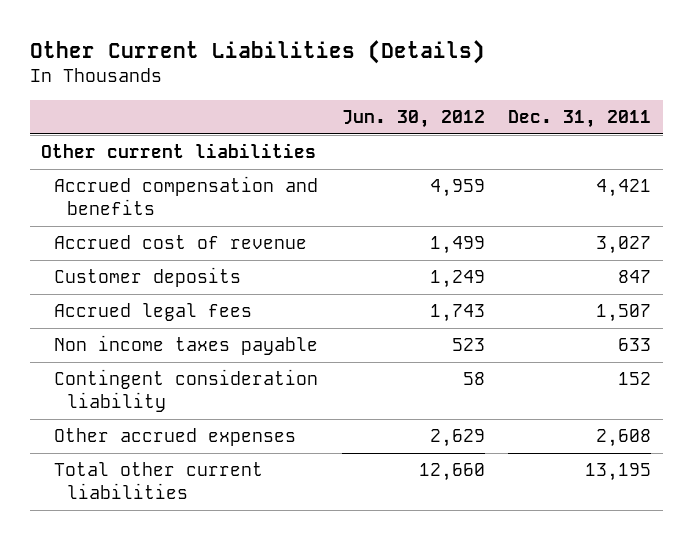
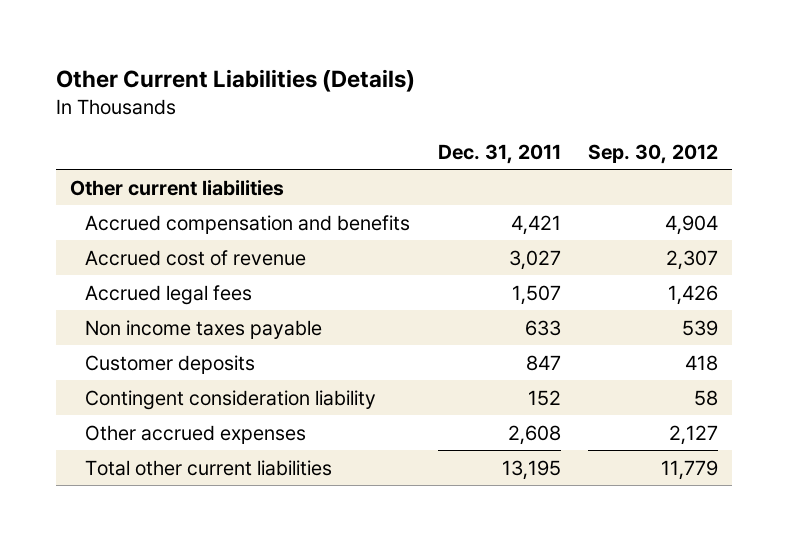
- | Jun. 30, 2012 | Dec. 31, 2011
+ | Dec. 31, 2011 | Sep. 30, 2012
moved down: Customer deposits | 847 | 418

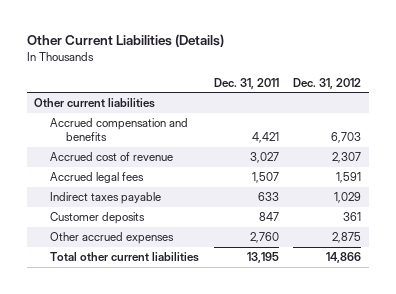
- | Dec. 31, 2011 | Sep. 30, 2012
+ | Dec. 31, 2011 | Dec. 31, 2012
- Non income taxes payable | 633 | 539
+ Indirect taxes payable | 633 | 1,029
- Contingent consideration liability | 152 | 58
- Other accrued expenses | 2,608 | 2,127
+ Other accrued expenses | 2,760 | 2,875

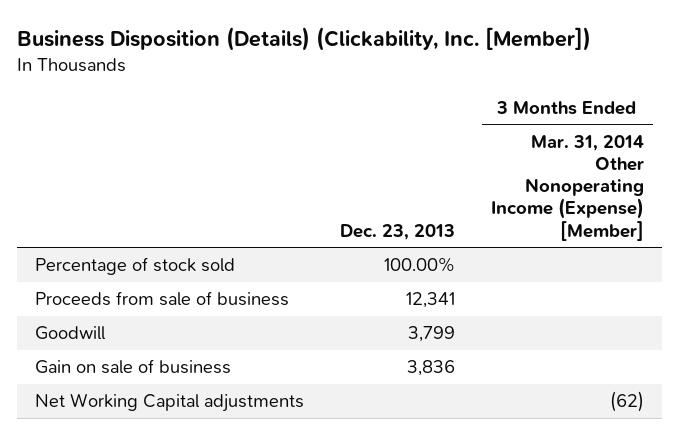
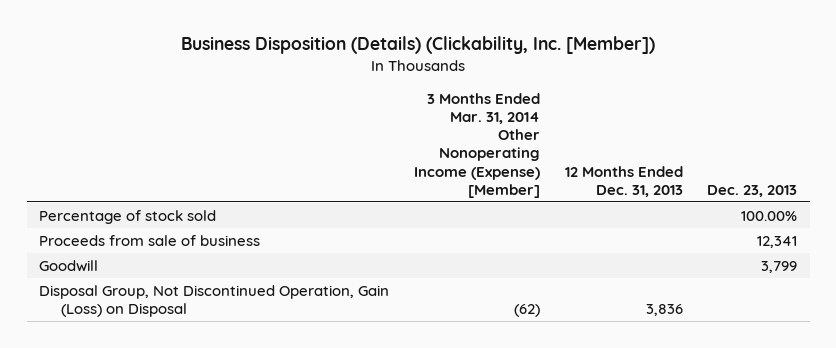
- | Dec. 23, 2013 | 3 Months Ended Mar. 31, 2014 Other Nonoperating Income (Expense) [Member]
+ | 3 Months Ended Mar. 31, 2014 Other Nonoperating Income (Expense) [Member] | 12 Months Ended Dec. 31, 2013 | Dec. 23, 2013
- Gain on sale of business | 3,836 |
- Net Working Capital adjustments | | (62)
+ Disposal Group, Not Discontinued Operation, Gain (Loss) on Disposal | (62) | 3,836 |

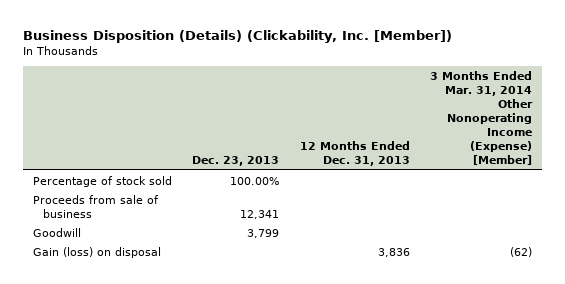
- | 3 Months Ended Mar. 31, 2014 Other Nonoperating Income (Expense) [Member] | 12 Months Ended Dec. 31, 2013 | Dec. 23, 2013
+ | Dec. 23, 2013 | 12 Months Ended Dec. 31, 2013 | 3 Months Ended Mar. 31, 2014 Other Nonoperating Income (Expense) [Member]
- Disposal Group, Not Discontinued Operation, Gain (Loss) on Disposal | (62) | 3,836 |
+ Gain (loss) on disposal | | 3,836 | (62)

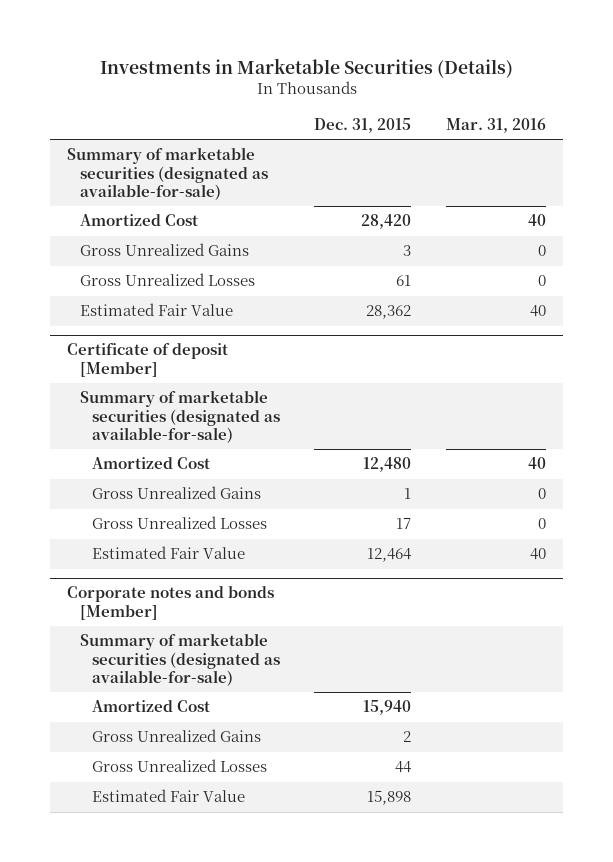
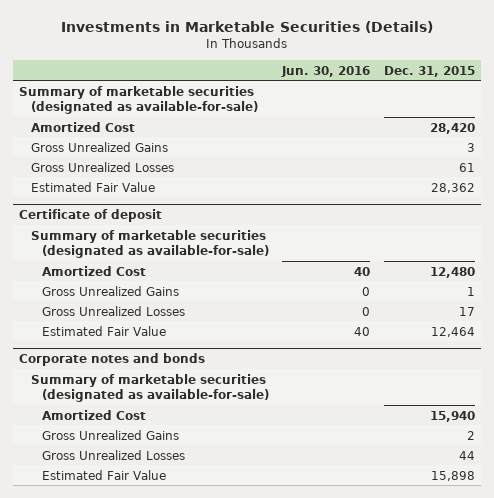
- | Dec. 31, 2015 | Mar. 31, 2016
+ | Jun. 30, 2016 | Dec. 31, 2015
- Certificate of deposit [Member]
+ Certificate of deposit
- Corporate notes and bonds [Member]
+ Corporate notes and bonds

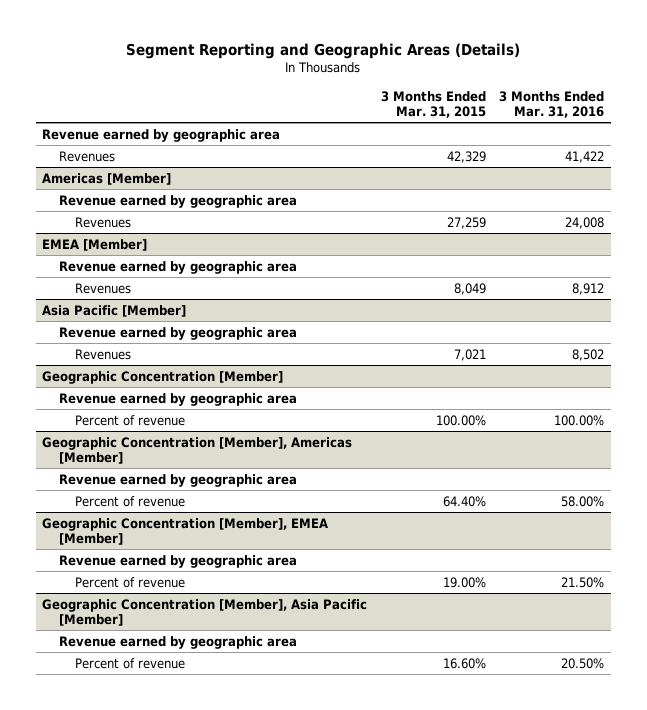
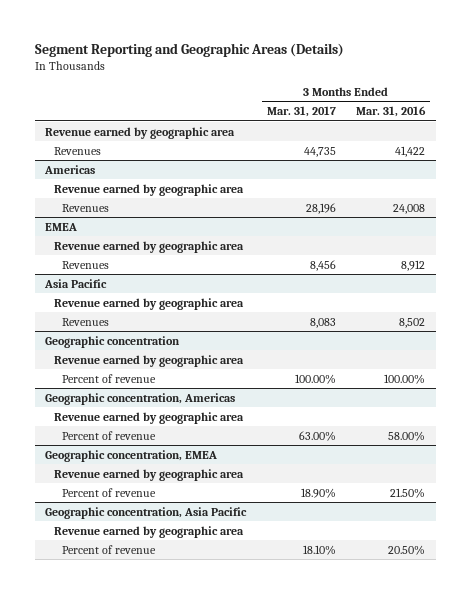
- | 3 Months Ended Mar. 31, 2015 | 3 Months Ended Mar. 31, 2016
+ | 3 Months Ended Mar. 31, 2017 | 3 Months Ended Mar. 31, 2016
- Americas [Member]
+ Americas
- EMEA [Member]
+ EMEA
- Asia Pacific [Member]
+ Asia Pacific
- Geographic Concentration [Member]
+ Geographic concentration
- Geographic Concentration [Member], Americas [Member]
+ Geographic concentration, Americas
- Geographic Concentration [Member], EMEA [Member]
+ Geographic concentration, EMEA
- Geographic Concentration [Member], Asia Pacific [Member]
+ Geographic concentration, Asia Pacific

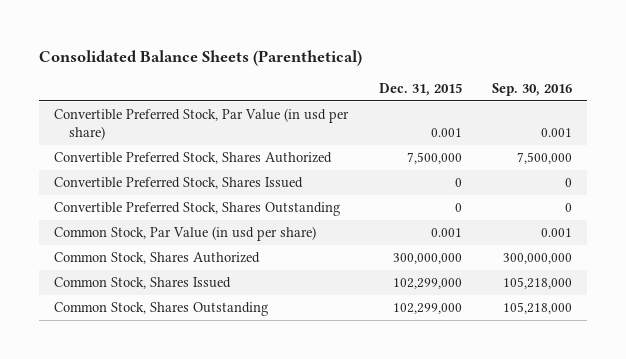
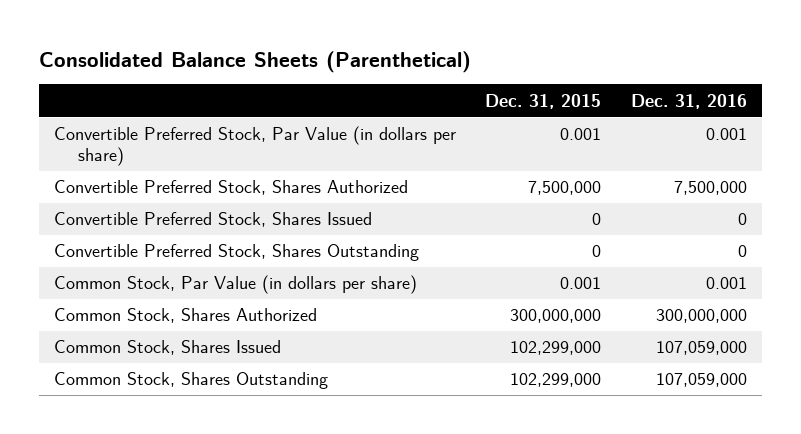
- | Dec. 31, 2015 | Sep. 30, 2016
+ | Dec. 31, 2015 | Dec. 31, 2016
- Convertible Preferred Stock, Par Value (in usd per share) | 0.001 | 0.001
+ Convertible Preferred Stock, Par Value (in dollars per share) | 0.001 | 0.001
- Common Stock, Par Value (in usd per share) | 0.001 | 0.001
+ Common Stock, Par Value (in dollars per share) | 0.001 | 0.001

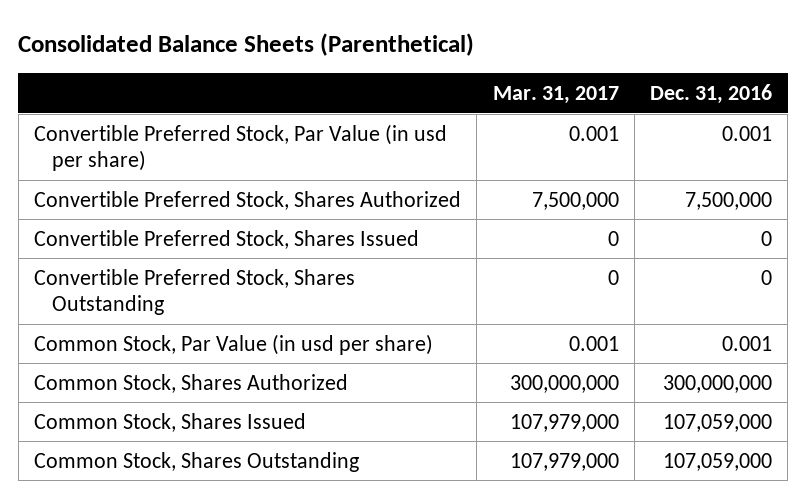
- | Dec. 31, 2015 | Dec. 31, 2016
+ | Mar. 31, 2017 | Dec. 31, 2016
- Convertible Preferred Stock, Par Value (in dollars per share) | 0.001 | 0.001
+ Convertible Preferred Stock, Par Value (in usd per share) | 0.001 | 0.001
- Common Stock, Par Value (in dollars per share) | 0.001 | 0.001
+ Common Stock, Par Value (in usd per share) | 0.001 | 0.001

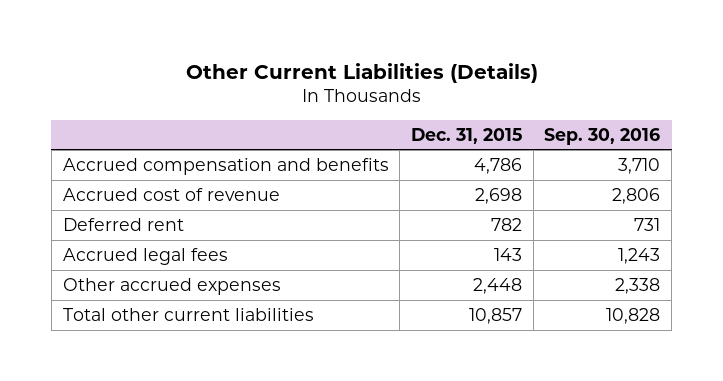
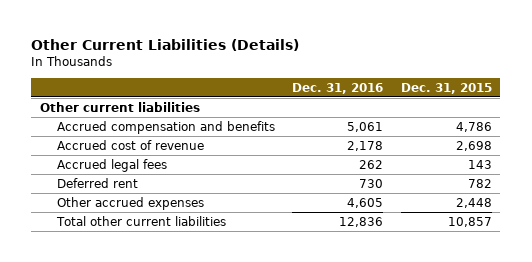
- | Dec. 31, 2015 | Sep. 30, 2016
+ | Dec. 31, 2016 | Dec. 31, 2015
+ Other current liabilities
moved down: Deferred rent | 730 | 782

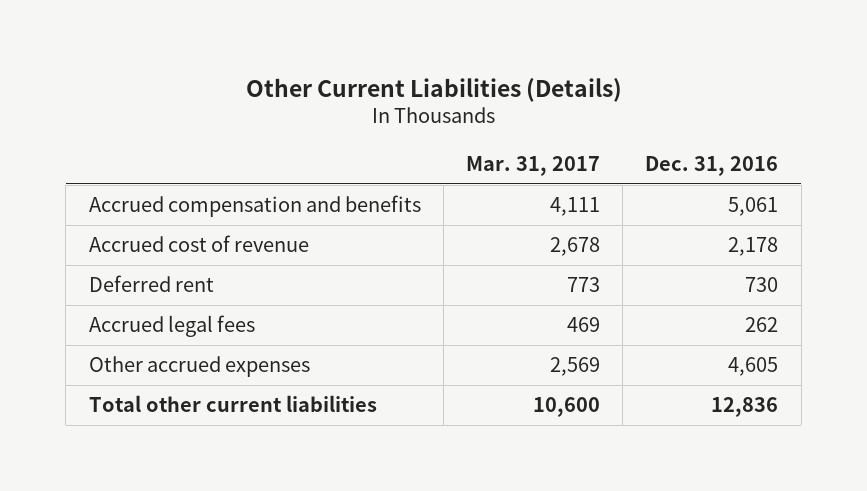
- | Dec. 31, 2016 | Dec. 31, 2015
+ | Mar. 31, 2017 | Dec. 31, 2016
- Other current liabilities
moved down: Accrued legal fees | 469 | 262

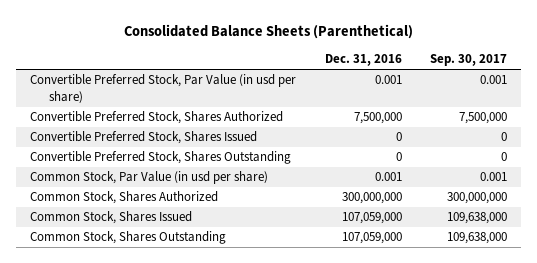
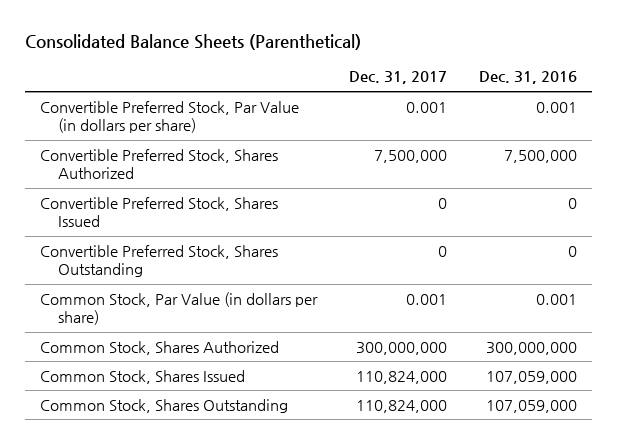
- | Dec. 31, 2016 | Sep. 30, 2017
+ | Dec. 31, 2017 | Dec. 31, 2016
- Convertible Preferred Stock, Par Value (in usd per share) | 0.001 | 0.001
+ Convertible Preferred Stock, Par Value (in dollars per share) | 0.001 | 0.001
- Common Stock, Par Value (in usd per share) | 0.001 | 0.001
+ Common Stock, Par Value (in dollars per share) | 0.001 | 0.001

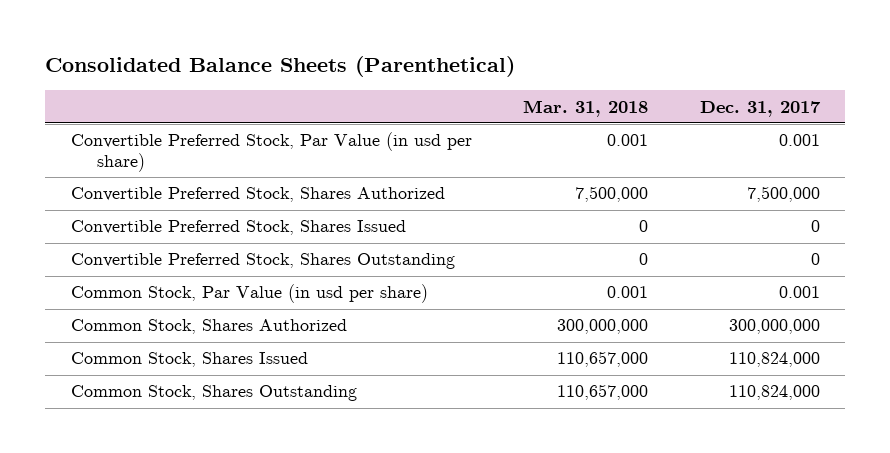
- | Dec. 31, 2017 | Dec. 31, 2016
+ | Mar. 31, 2018 | Dec. 31, 2017
- Convertible Preferred Stock, Par Value (in dollars per share) | 0.001 | 0.001
+ Convertible Preferred Stock, Par Value (in usd per share) | 0.001 | 0.001
- Common Stock, Par Value (in dollars per share) | 0.001 | 0.001
+ Common Stock, Par Value (in usd per share) | 0.001 | 0.001

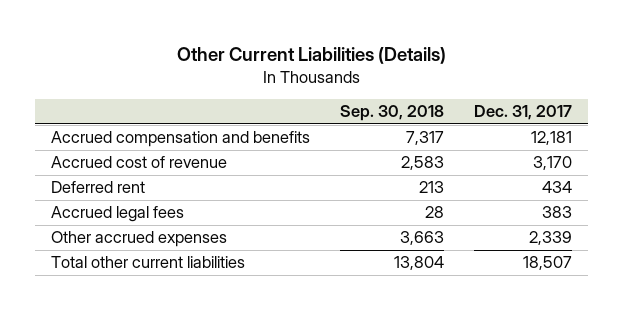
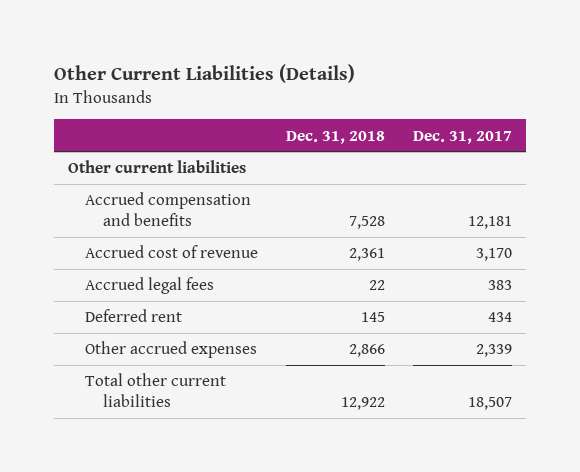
- | Sep. 30, 2018 | Dec. 31, 2017
+ | Dec. 31, 2018 | Dec. 31, 2017
+ Other current liabilities
moved down: Deferred rent | 145 | 434

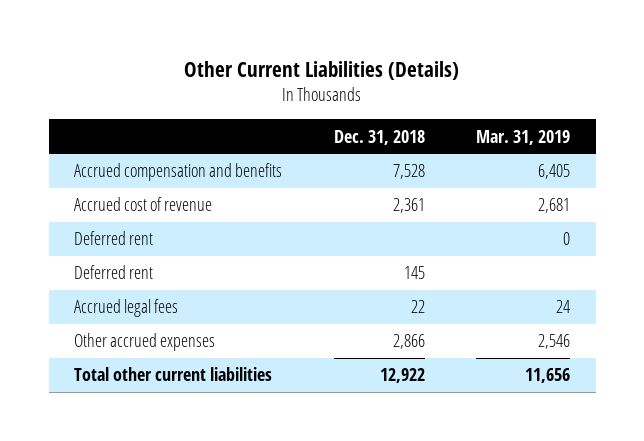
- | Dec. 31, 2018 | Dec. 31, 2017
+ | Dec. 31, 2018 | Mar. 31, 2019
- Other current liabilities
+ Deferred rent | | 0
moved down: Accrued legal fees | 22 | 24

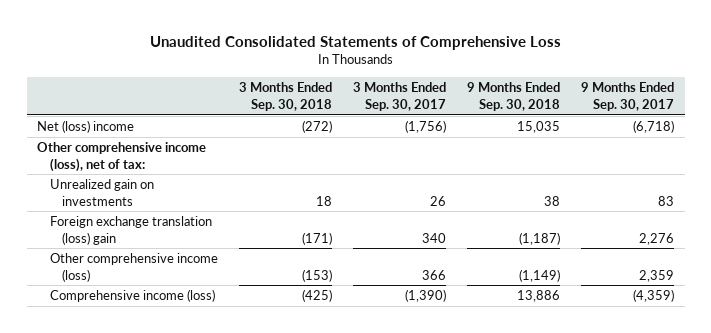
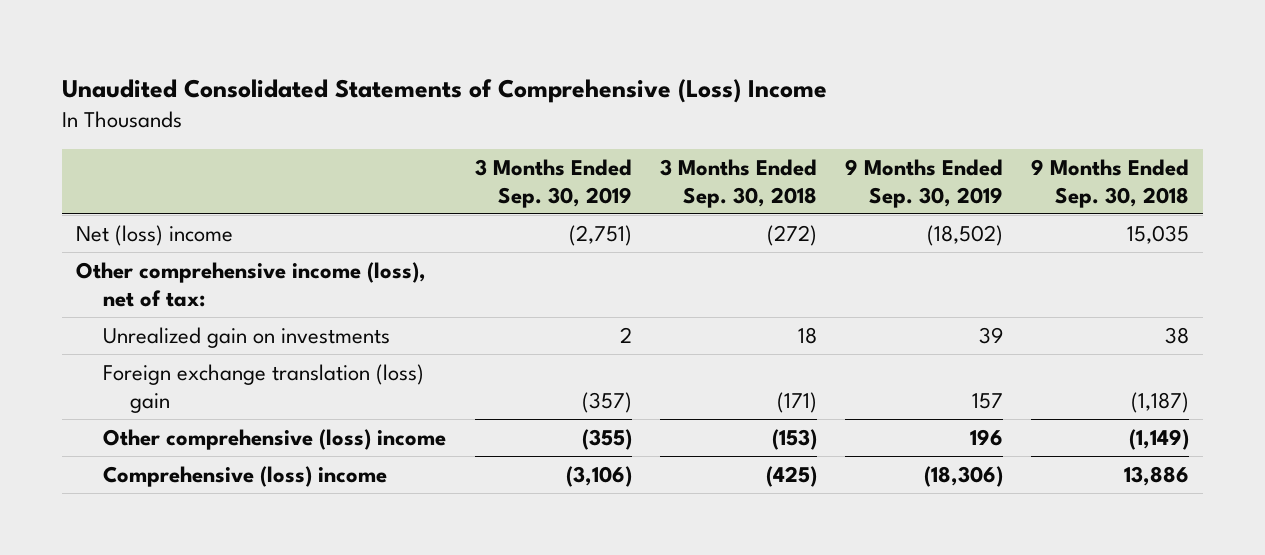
- Unaudited Consolidated Statements of Comprehensive Loss
+ Unaudited Consolidated Statements of Comprehensive (Loss) Income
- | 3 Months Ended Sep. 30, 2018 | 3 Months Ended Sep. 30, 2017 | 9 Months Ended Sep. 30, 2018 | 9 Months Ended Sep. 30, 2017
+ | 3 Months Ended Sep. 30, 2019 | 3 Months Ended Sep. 30, 2018 | 9 Months Ended Sep. 30, 2019 | 9 Months Ended Sep. 30, 2018
- Other comprehensive income (loss) | (153) | 366 | (1,149) | 2,359
- Comprehensive income (loss) | (425) | (1,390) | 13,886 | (4,359)
+ Other comprehensive (loss) income | (355) | (153) | 196 | (1,149)
+ Comprehensive (loss) income | (3,106) | (425) | (18,306) | 13,886

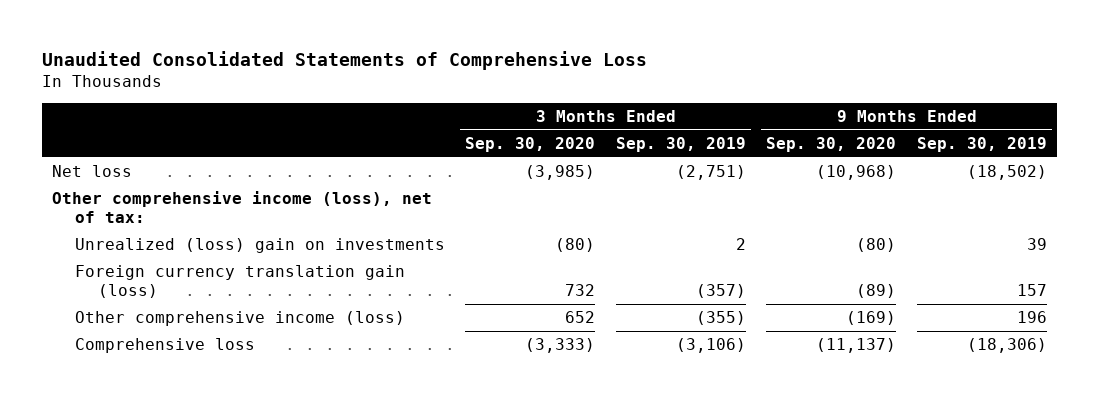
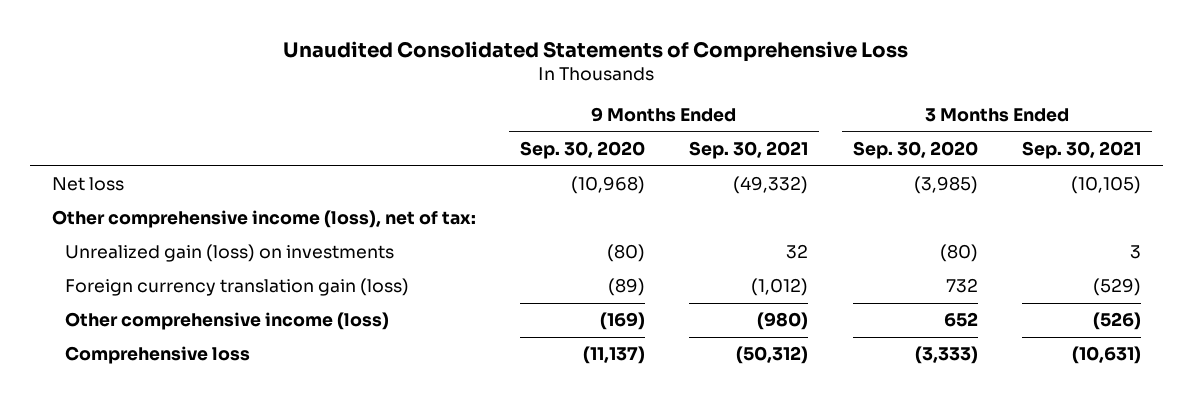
- | 3 Months Ended Sep. 30, 2020 | 3 Months Ended Sep. 30, 2019 | 9 Months Ended Sep. 30, 2020 | 9 Months Ended Sep. 30, 2019
+ | 9 Months Ended Sep. 30, 2020 | 9 Months Ended Sep. 30, 2021 | 3 Months Ended Sep. 30, 2020 | 3 Months Ended Sep. 30, 2021
- Unrealized (loss) gain on investments | (80) | 2 | (80) | 39
+ Unrealized gain (loss) on investments | (80) | 32 | (80) | 3

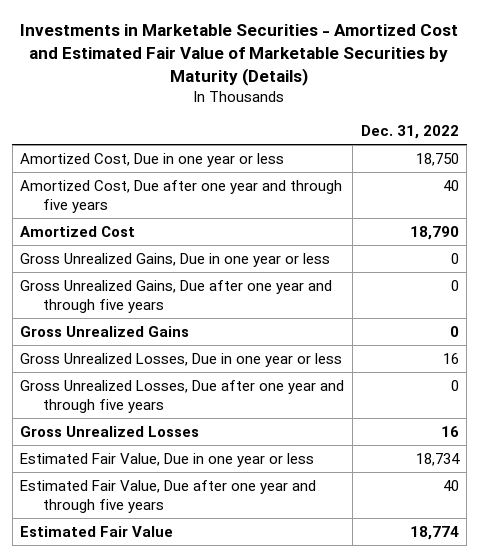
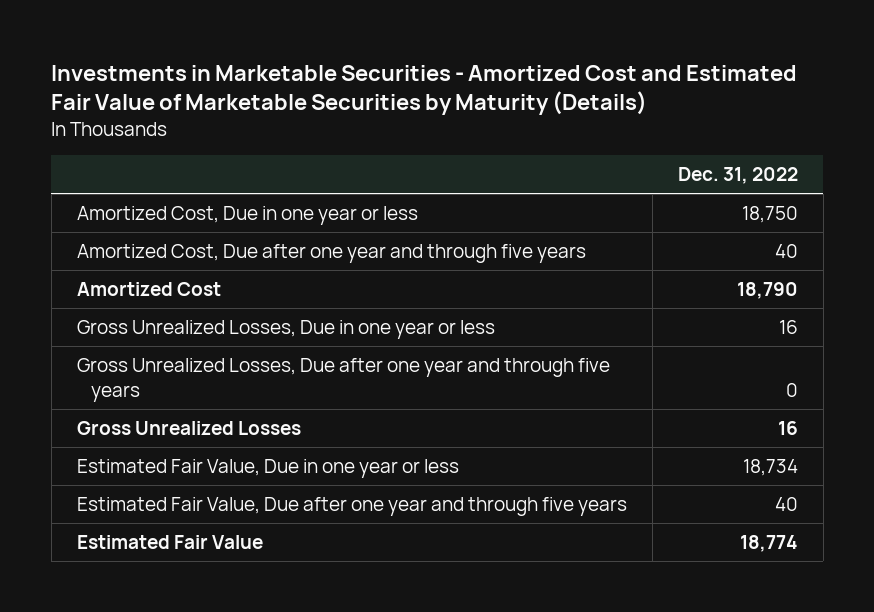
- Gross Unrealized Gains, Due in one year or less | 0
- Gross Unrealized Gains, Due after one year and through five years | 0
- Gross Unrealized Gains | 0

